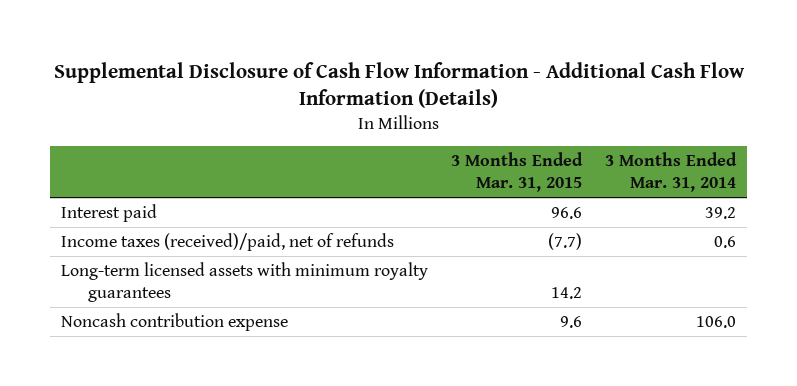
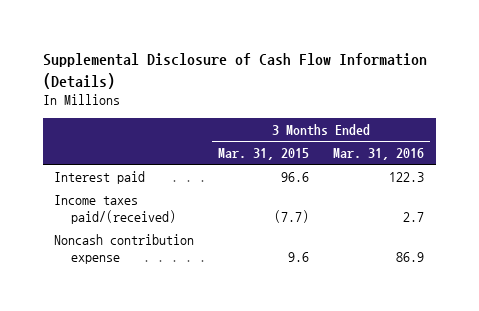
- Supplemental Disclosure of Cash Flow Information - Additional Cash Flow Information (Details)
+ Supplemental Disclosure of Cash Flow Information (Details)
- | 3 Months Ended Mar. 31, 2015 | 3 Months Ended Mar. 31, 2014
+ | 3 Months Ended Mar. 31, 2015 | 3 Months Ended Mar. 31, 2016
- Income taxes (received)/paid, net of refunds | (7.7) | 0.6
- Long-term licensed assets with minimum royalty guarantees | 14.2 |
+ Income taxes paid/(received) | (7.7) | 2.7

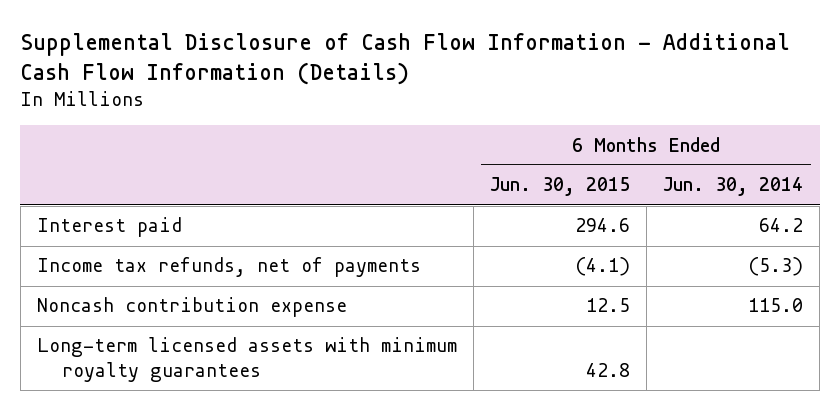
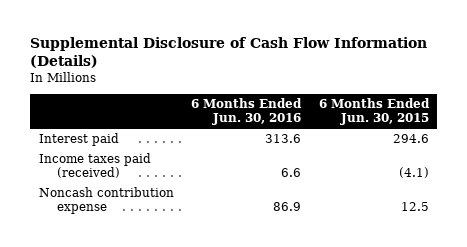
- Supplemental Disclosure of Cash Flow Information - Additional Cash Flow Information (Details)
+ Supplemental Disclosure of Cash Flow Information (Details)
- | 6 Months Ended Jun. 30, 2015 | 6 Months Ended Jun. 30, 2014
+ | 6 Months Ended Jun. 30, 2016 | 6 Months Ended Jun. 30, 2015
- Income tax refunds, net of payments | (4.1) | (5.3)
+ Income taxes paid (received) | 6.6 | (4.1)
- Long-term licensed assets with minimum royalty guarantees | 42.8 |

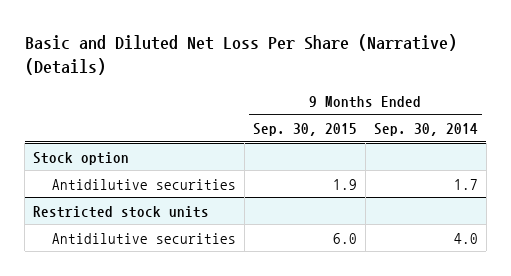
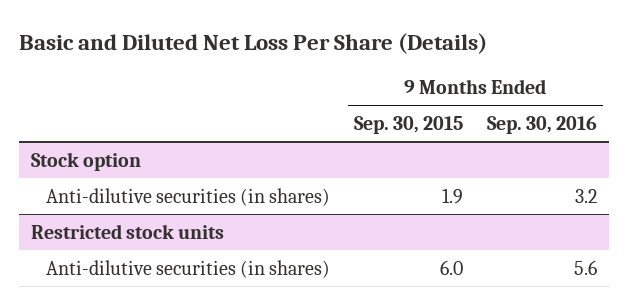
- Basic and Diluted Net Loss Per Share (Narrative) (Details)
+ Basic and Diluted Net Loss Per Share (Details)
- | 9 Months Ended Sep. 30, 2015 | 9 Months Ended Sep. 30, 2014
+ | 9 Months Ended Sep. 30, 2015 | 9 Months Ended Sep. 30, 2016
@ Stock option
- Antidilutive securities | 1.9 | 1.7
+ Anti-dilutive securities (in shares) | 1.9 | 3.2
@ Restricted stock units
- Antidilutive securities | 6.0 | 4.0
+ Anti-dilutive securities (in shares) | 6.0 | 5.6

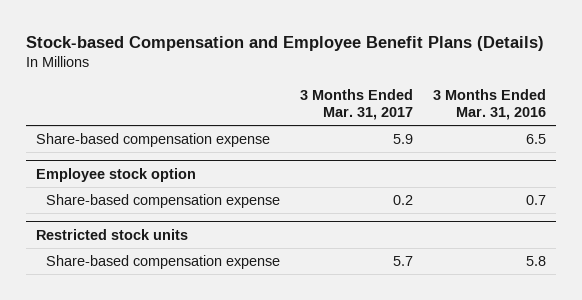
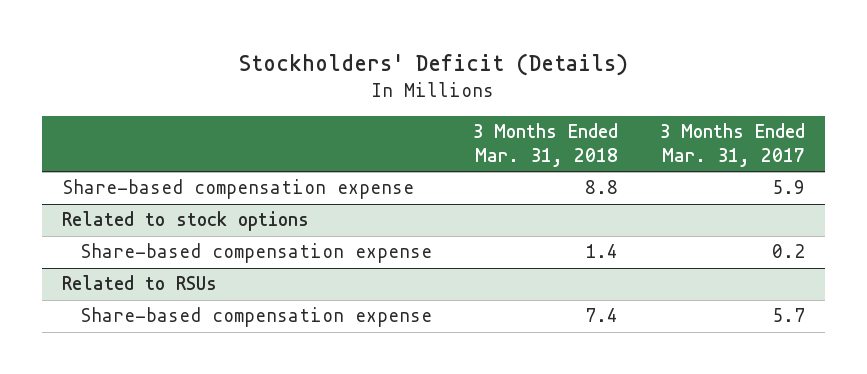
- Stock-based Compensation and Employee Benefit Plans (Details)
+ Stockholders' Deficit (Details)
- | 3 Months Ended Mar. 31, 2017 | 3 Months Ended Mar. 31, 2016
+ | 3 Months Ended Mar. 31, 2018 | 3 Months Ended Mar. 31, 2017
- Employee stock option
+ Related to stock options
- Restricted stock units
+ Related to RSUs

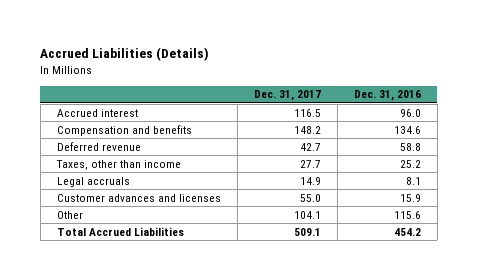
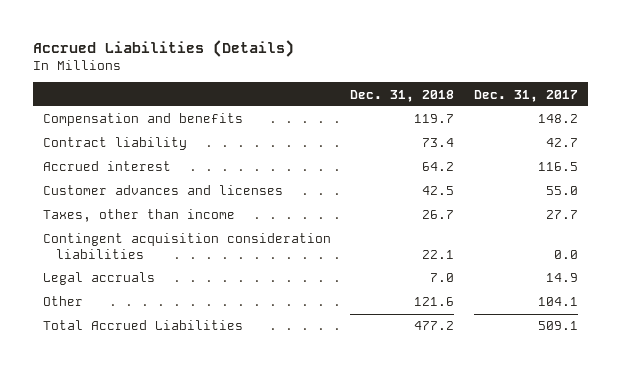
- | Dec. 31, 2017 | Dec. 31, 2016
+ | Dec. 31, 2018 | Dec. 31, 2017
- Deferred revenue | 42.7 | 58.8
+ Contract liability | 73.4 | 42.7
moved down: Accrued interest | 64.2 | 116.5
moved up: Customer advances and licenses | 42.5 | 55.0
+ Contingent acquisition consideration liabilities | 22.1 | 0.0

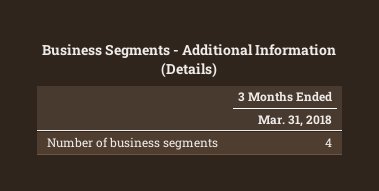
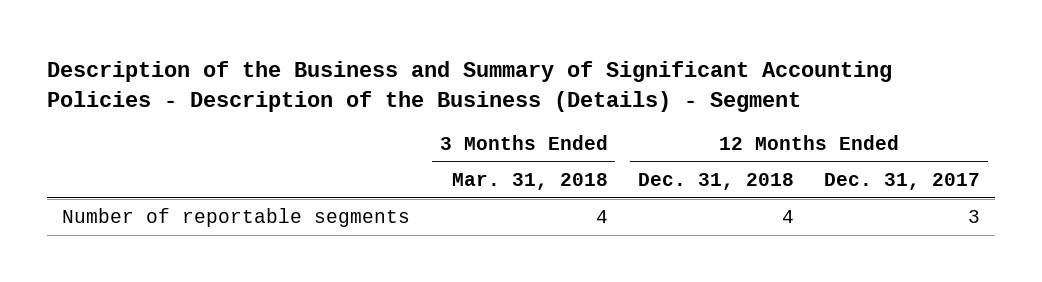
- Business Segments - Additional Information (Details)
+ Description of the Business and Summary of Significant Accounting Policies - Description of the Business (Details) - Segment
- | 3 Months Ended Mar. 31, 2018
+ | 3 Months Ended Mar. 31, 2018 | 12 Months Ended Dec. 31, 2018 | 12 Months Ended Dec. 31, 2017
- Number of business segments | 4
+ Number of reportable segments | 4 | 4 | 3

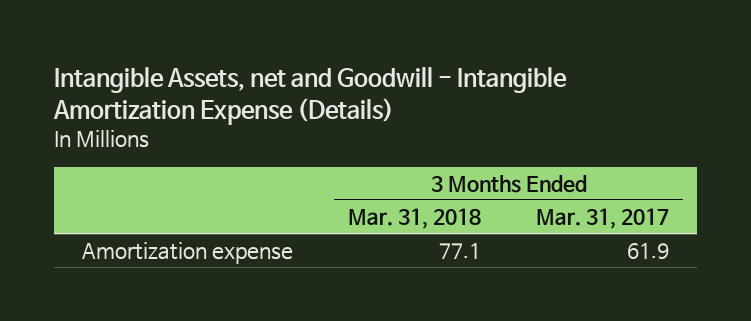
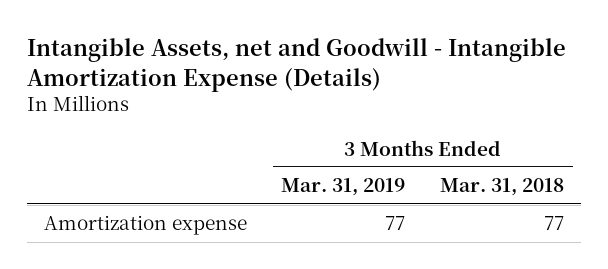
- | 3 Months Ended Mar. 31, 2018 | 3 Months Ended Mar. 31, 2017
+ | 3 Months Ended Mar. 31, 2019 | 3 Months Ended Mar. 31, 2018
- Amortization expense | 77.1 | 61.9
+ Amortization expense | 77 | 77

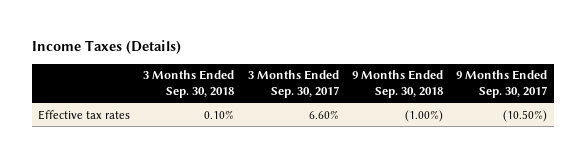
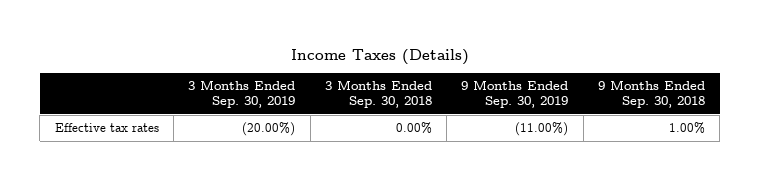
- | 3 Months Ended Sep. 30, 2018 | 3 Months Ended Sep. 30, 2017 | 9 Months Ended Sep. 30, 2018 | 9 Months Ended Sep. 30, 2017
+ | 3 Months Ended Sep. 30, 2019 | 3 Months Ended Sep. 30, 2018 | 9 Months Ended Sep. 30, 2019 | 9 Months Ended Sep. 30, 2018
- Effective tax rates | 0.10% | 6.60% | (1.00%) | (10.50%)
+ Effective tax rates | (20.00%) | 0.00% | (11.00%) | 1.00%

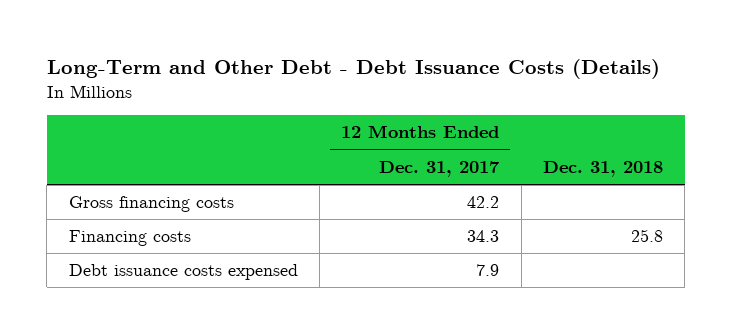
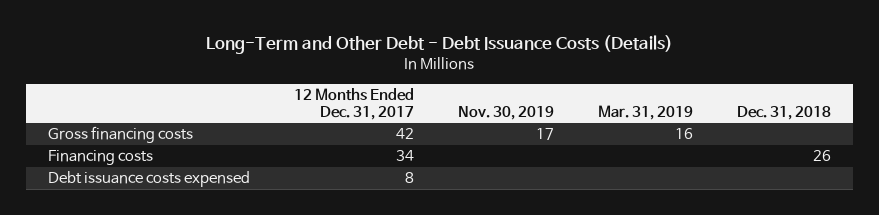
- | 12 Months Ended Dec. 31, 2017 | Dec. 31, 2018
+ | 12 Months Ended Dec. 31, 2017 | Nov. 30, 2019 | Mar. 31, 2019 | Dec. 31, 2018
- Gross financing costs | 42.2 |
- Financing costs | 34.3 | 25.8
- Debt issuance costs expensed | 7.9 |
+ Gross financing costs | 42 | 17 | 16 |
+ Financing costs | 34 | | | 26
+ Debt issuance costs expensed | 8 | | |

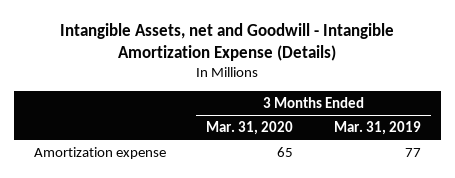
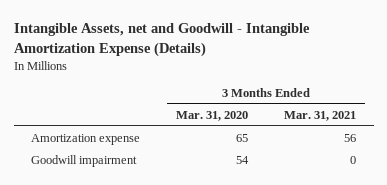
- | 3 Months Ended Mar. 31, 2020 | 3 Months Ended Mar. 31, 2019
+ | 3 Months Ended Mar. 31, 2020 | 3 Months Ended Mar. 31, 2021
+ Goodwill impairment | 54 | 0

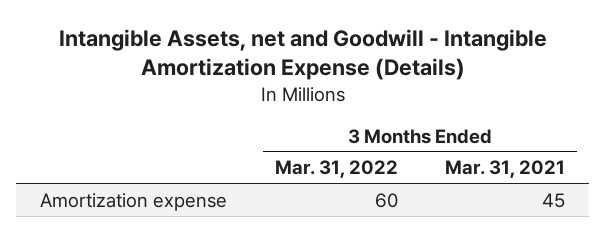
- | 3 Months Ended Mar. 31, 2020 | 3 Months Ended Mar. 31, 2021
+ | 3 Months Ended Mar. 31, 2022 | 3 Months Ended Mar. 31, 2021
- Amortization expense | 65 | 56
- Goodwill impairment | 54 | 0
+ Amortization expense | 60 | 45

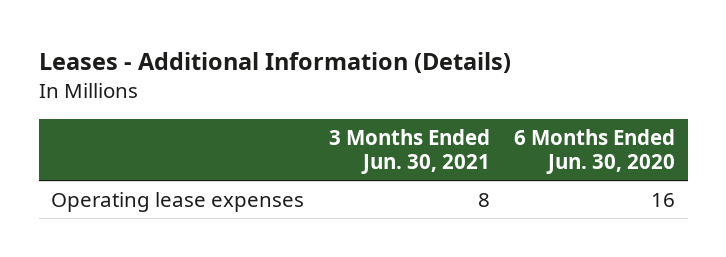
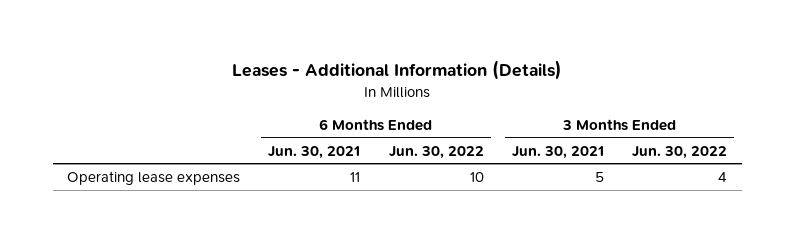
- | 3 Months Ended Jun. 30, 2021 | 6 Months Ended Jun. 30, 2020
+ | 6 Months Ended Jun. 30, 2021 | 6 Months Ended Jun. 30, 2022 | 3 Months Ended Jun. 30, 2021 | 3 Months Ended Jun. 30, 2022
- Operating lease expenses | 8 | 16
+ Operating lease expenses | 11 | 10 | 5 | 4

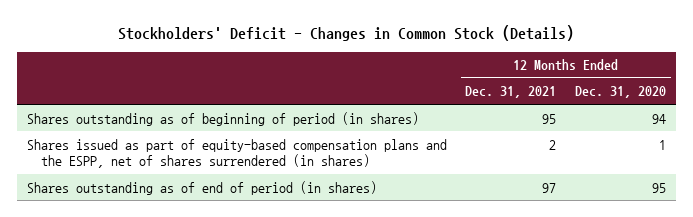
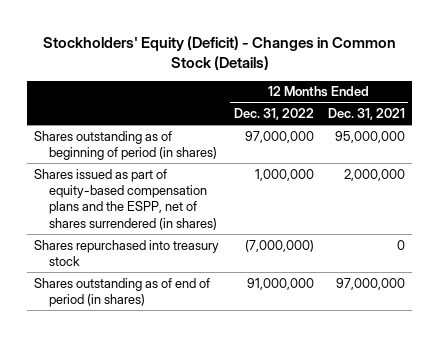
- Stockholders' Deficit - Changes in Common Stock (Details)
+ Stockholders' Equity (Deficit) - Changes in Common Stock (Details)
- | 12 Months Ended Dec. 31, 2021 | 12 Months Ended Dec. 31, 2020
+ | 12 Months Ended Dec. 31, 2022 | 12 Months Ended Dec. 31, 2021
- Shares outstanding as of beginning of period (in shares) | 95 | 94
- Shares issued as part of equity-based compensation plans and the ESPP, net of shares surrendered (in shares) | 2 | 1
- Shares outstanding as of end of period (in shares) | 97 | 95
+ Shares outstanding as of beginning of period (in shares) | 97,000,000 | 95,000,000
+ Shares issued as part of equity-based compensation plans and the ESPP, net of shares surrendered (in shares) | 1,000,000 | 2,000,000
+ Shares repurchased into treasury stock | (7,000,000) | 0
+ Shares outstanding as of end of period (in shares) | 91,000,000 | 97,000,000

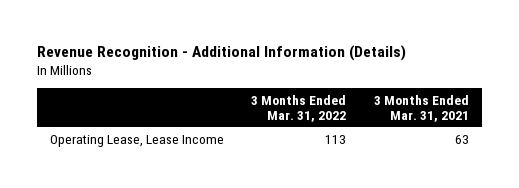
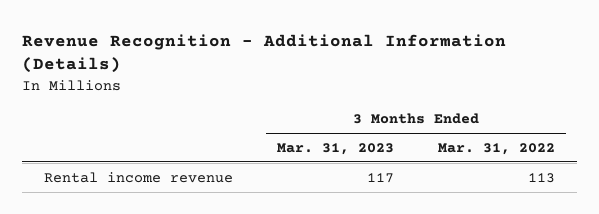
- | 3 Months Ended Mar. 31, 2022 | 3 Months Ended Mar. 31, 2021
+ | 3 Months Ended Mar. 31, 2023 | 3 Months Ended Mar. 31, 2022
- Operating Lease, Lease Income | 113 | 63
+ Rental income revenue | 117 | 113

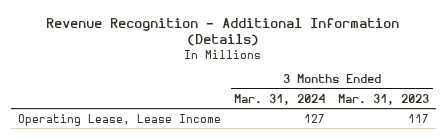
- | 3 Months Ended Mar. 31, 2023 | 3 Months Ended Mar. 31, 2022
+ | 3 Months Ended Mar. 31, 2024 | 3 Months Ended Mar. 31, 2023
- Rental income revenue | 117 | 113
+ Operating Lease, Lease Income | 127 | 117

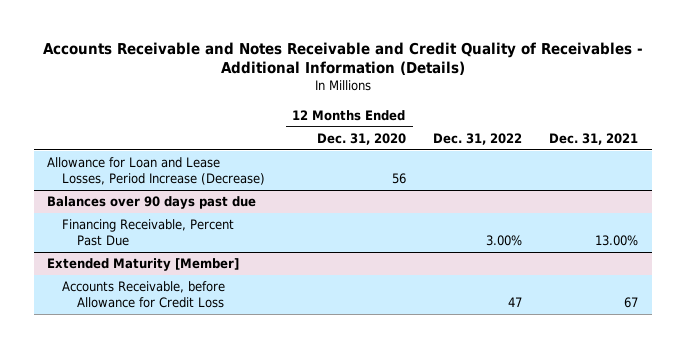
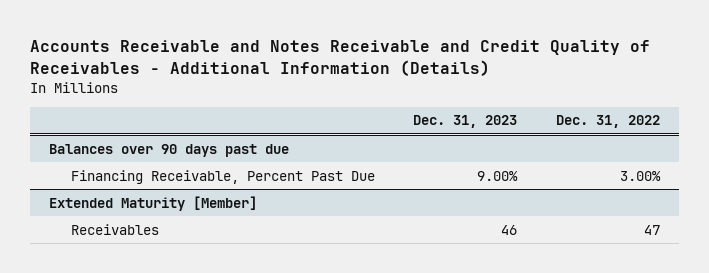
- | 12 Months Ended Dec. 31, 2020 | Dec. 31, 2022 | Dec. 31, 2021
+ | Dec. 31, 2023 | Dec. 31, 2022
- Allowance for Loan and Lease Losses, Period Increase (Decrease) | 56 | |
@ Extended Maturity [Member]
- Accounts Receivable, before Allowance for Credit Loss | | 47 | 67
+ Receivables | 46 | 47

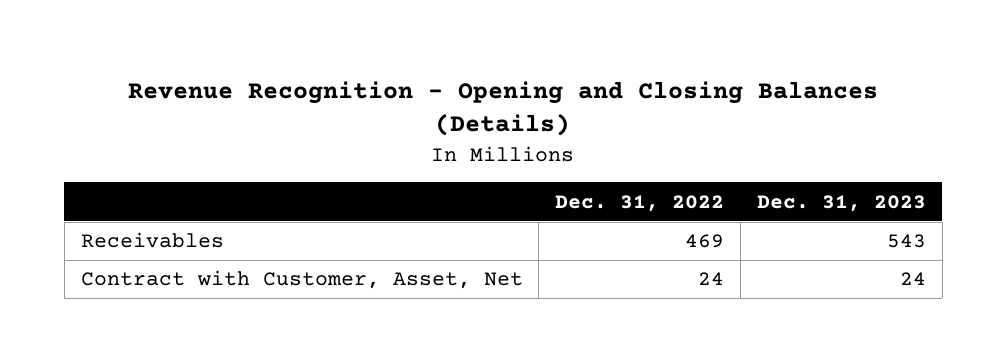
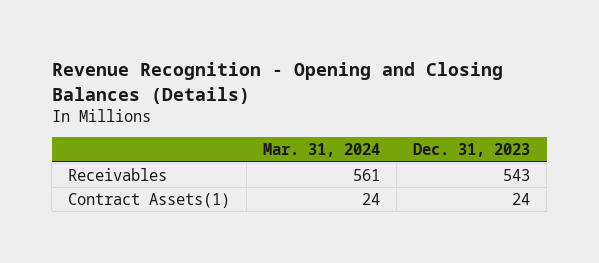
- | Dec. 31, 2022 | Dec. 31, 2023
+ | Mar. 31, 2024 | Dec. 31, 2023
- Contract with Customer, Asset, Net | 24 | 24
+ Contract Assets(1) | 24 | 24

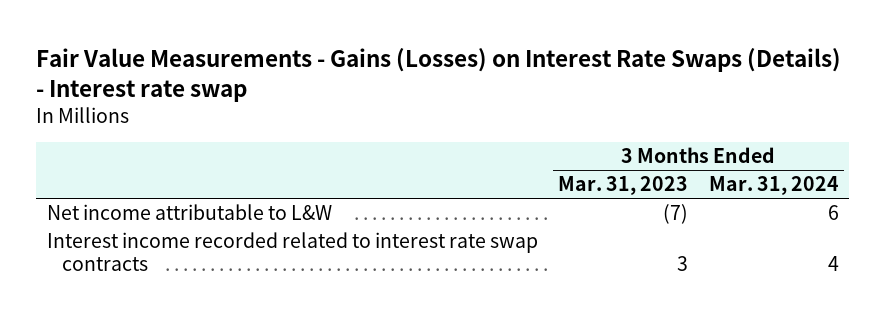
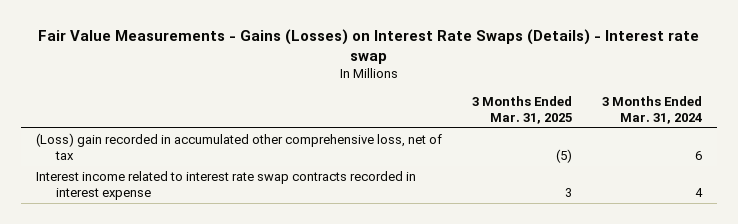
- | 3 Months Ended Mar. 31, 2023 | 3 Months Ended Mar. 31, 2024
+ | 3 Months Ended Mar. 31, 2025 | 3 Months Ended Mar. 31, 2024
- Net income attributable to L&W | (7) | 6
- Interest income recorded related to interest rate swap contracts | 3 | 4
+ (Loss) gain recorded in accumulated other comprehensive loss, net of tax | (5) | 6
+ Interest income related to interest rate swap contracts recorded in interest expense | 3 | 4

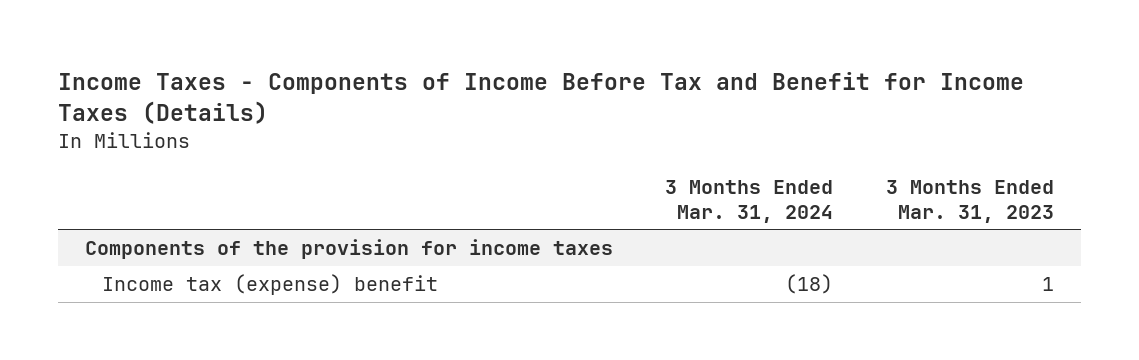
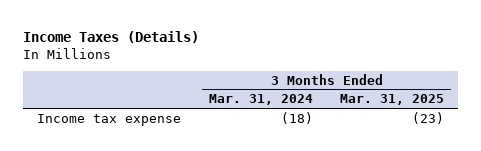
- Income Taxes - Components of Income Before Tax and Benefit for Income Taxes (Details)
+ Income Taxes (Details)
- | 3 Months Ended Mar. 31, 2024 | 3 Months Ended Mar. 31, 2023
+ | 3 Months Ended Mar. 31, 2024 | 3 Months Ended Mar. 31, 2025
- Components of the provision for income taxes
- Income tax (expense) benefit | (18) | 1
+ Income tax expense | (18) | (23)

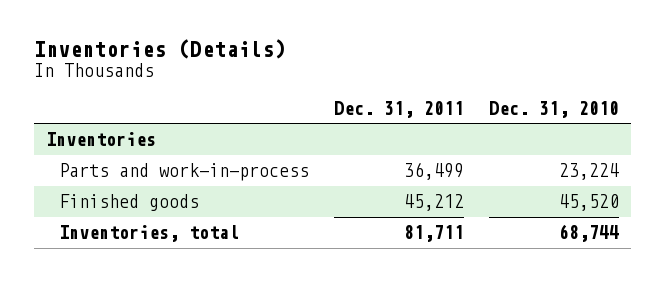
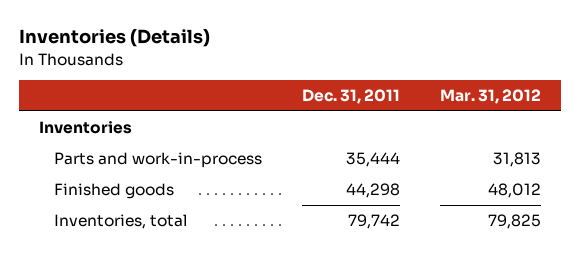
- | Dec. 31, 2011 | Dec. 31, 2010
+ | Dec. 31, 2011 | Mar. 31, 2012
- Parts and work-in-process | 36,499 | 23,224
- Finished goods | 45,212 | 45,520
- Inventories, total | 81,711 | 68,744
+ Parts and work-in-process | 35,444 | 31,813
+ Finished goods | 44,298 | 48,012
+ Inventories, total | 79,742 | 79,825

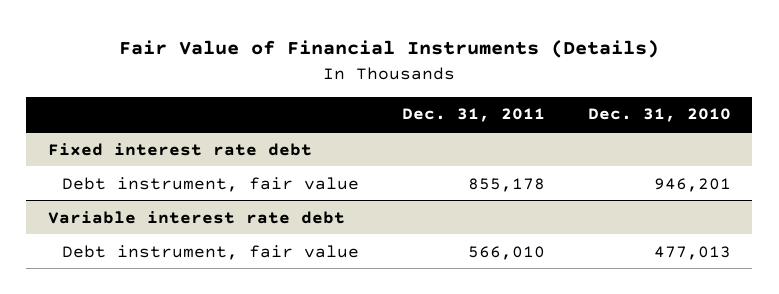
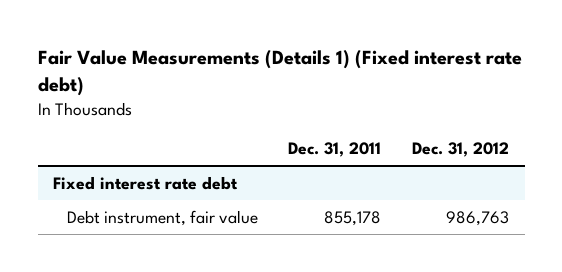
- Fair Value of Financial Instruments (Details)
+ Fair Value Measurements (Details 1) (Fixed interest rate debt)
- | Dec. 31, 2011 | Dec. 31, 2010
+ | Dec. 31, 2011 | Dec. 31, 2012
- Variable interest rate debt
- Debt instrument, fair value | 566,010 | 477,013

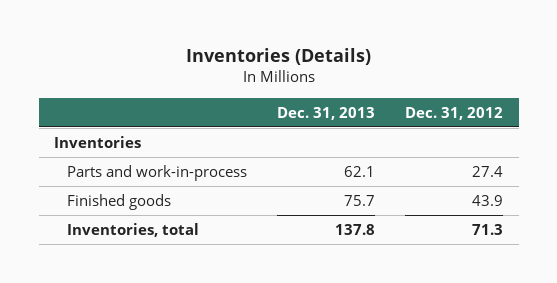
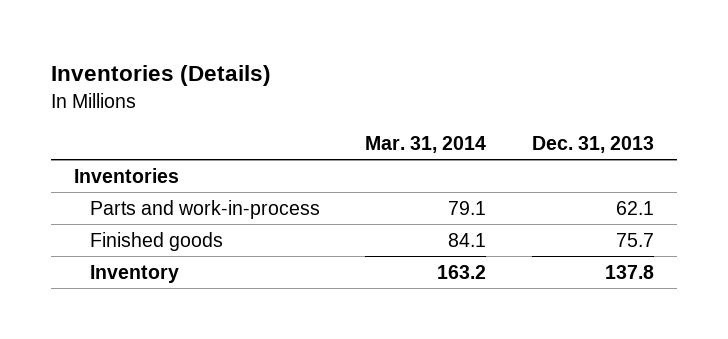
- | Dec. 31, 2013 | Dec. 31, 2012
+ | Mar. 31, 2014 | Dec. 31, 2013
- Inventories, total | 137.8 | 71.3
+ Inventory | 163.2 | 137.8

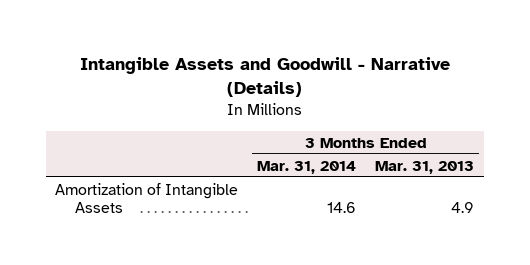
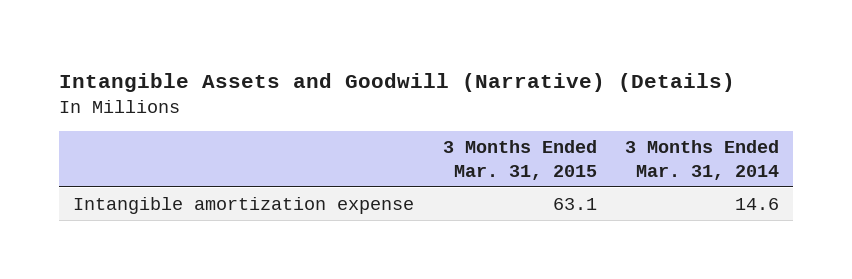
- Intangible Assets and Goodwill - Narrative (Details)
+ Intangible Assets and Goodwill (Narrative) (Details)
- | 3 Months Ended Mar. 31, 2014 | 3 Months Ended Mar. 31, 2013
+ | 3 Months Ended Mar. 31, 2015 | 3 Months Ended Mar. 31, 2014
- Amortization of Intangible Assets | 14.6 | 4.9
+ Intangible amortization expense | 63.1 | 14.6

